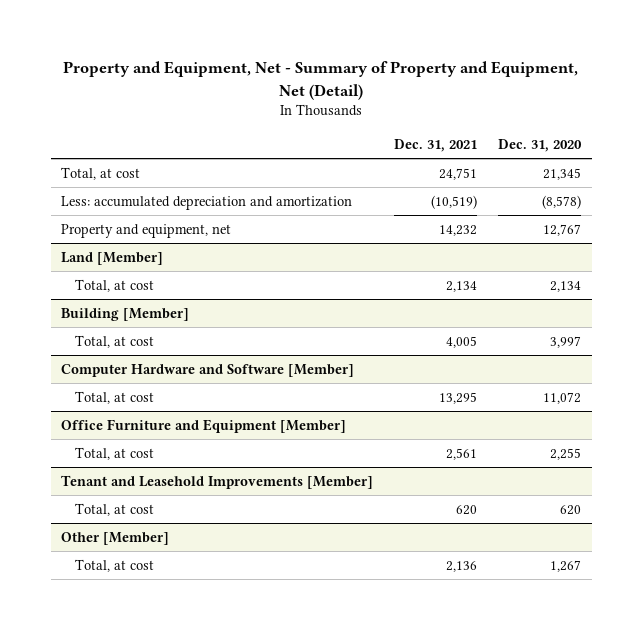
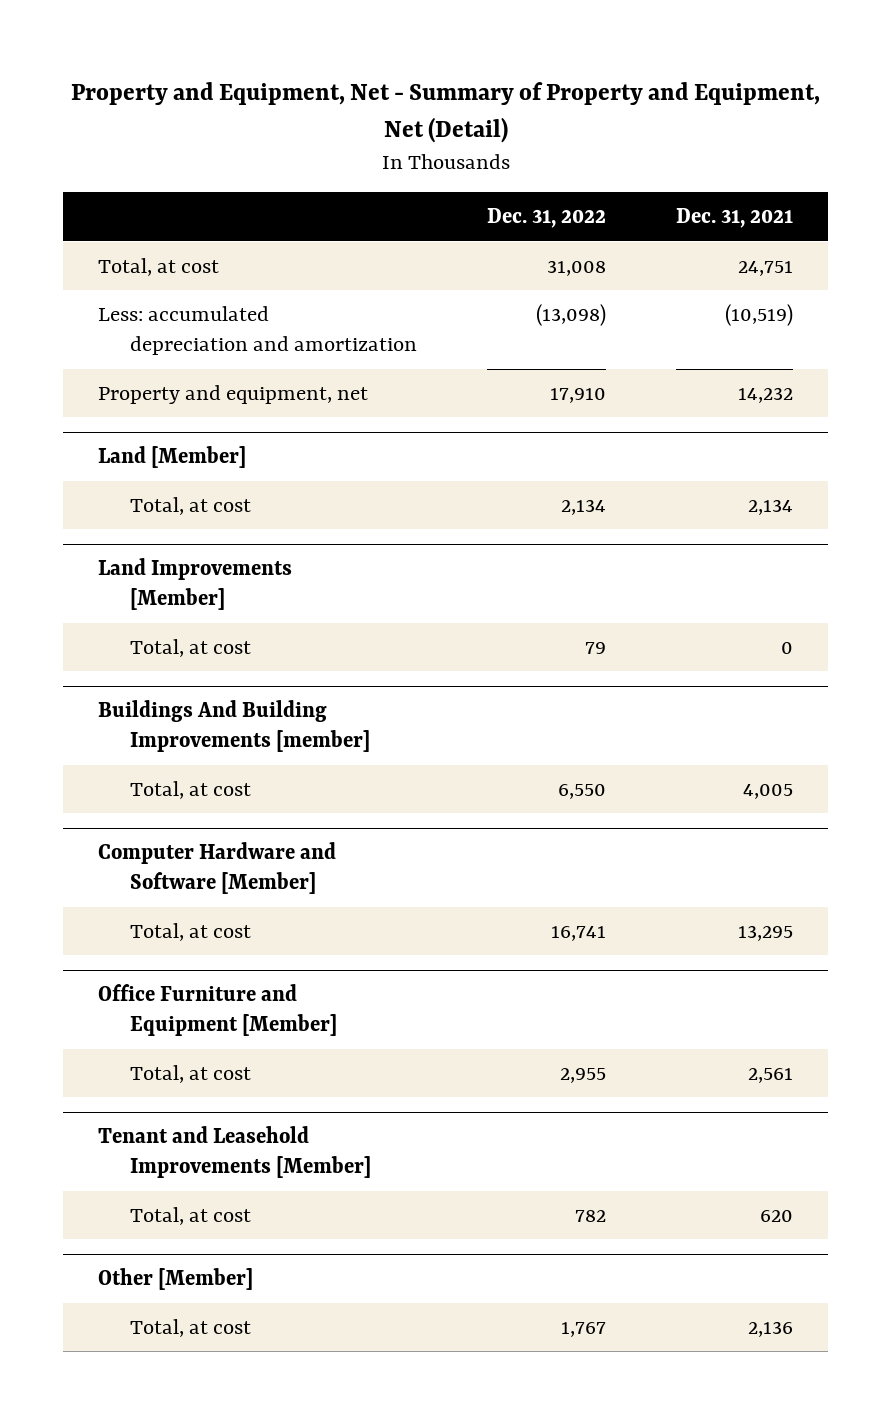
- | Dec. 31, 2021 | Dec. 31, 2020
+ | Dec. 31, 2022 | Dec. 31, 2021
- Building [Member]
+ Land Improvements [Member]
+ Total, at cost | 79 | 0
+ Buildings And Building Improvements [member]

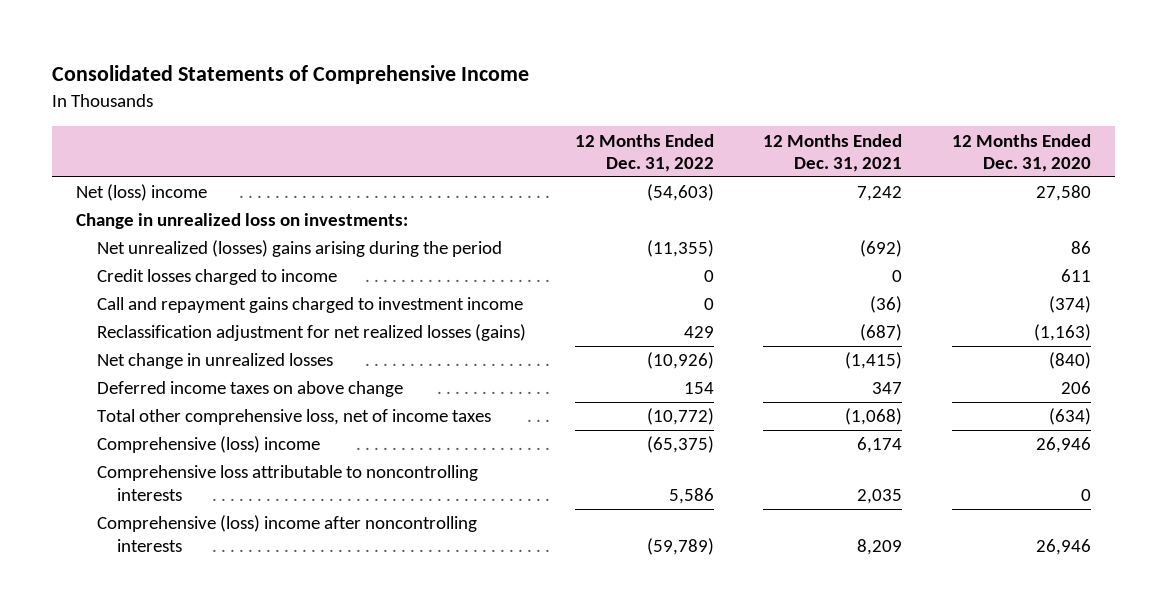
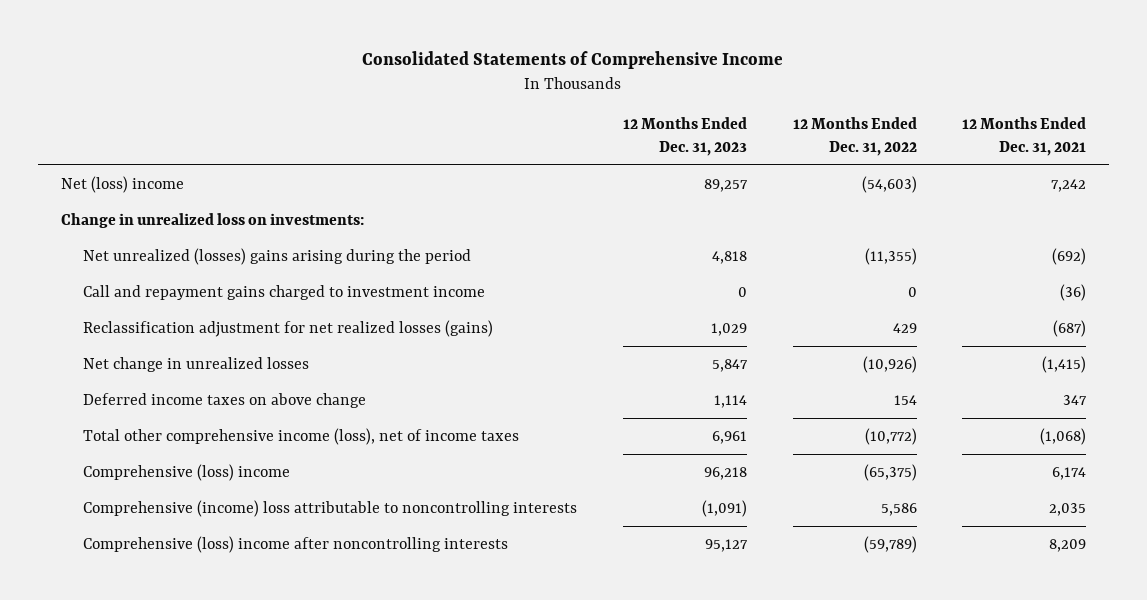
- | 12 Months Ended Dec. 31, 2022 | 12 Months Ended Dec. 31, 2021 | 12 Months Ended Dec. 31, 2020
+ | 12 Months Ended Dec. 31, 2023 | 12 Months Ended Dec. 31, 2022 | 12 Months Ended Dec. 31, 2021
- Credit losses charged to income | 0 | 0 | 611
- Total other comprehensive loss, net of income taxes | (10,772) | (1,068) | (634)
+ Total other comprehensive income (loss), net of income taxes | 6,961 | (10,772) | (1,068)
- Comprehensive loss attributable to noncontrolling interests | 5,586 | 2,035 | 0
+ Comprehensive (income) loss attributable to noncontrolling interests | (1,091) | 5,586 | 2,035

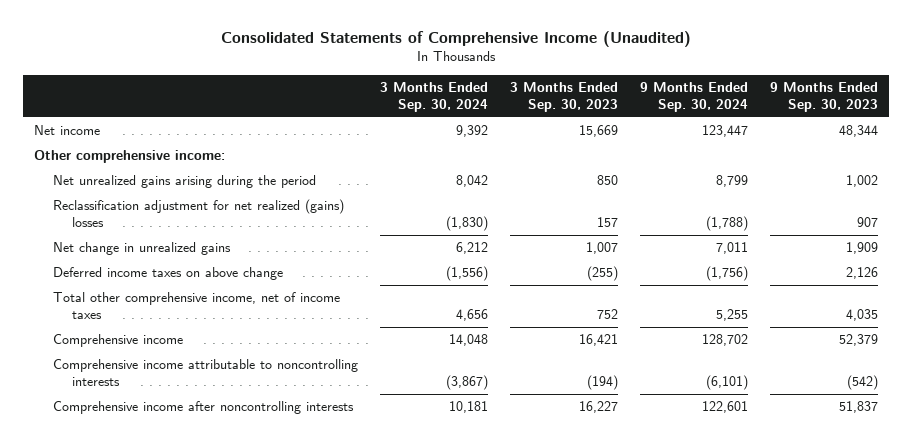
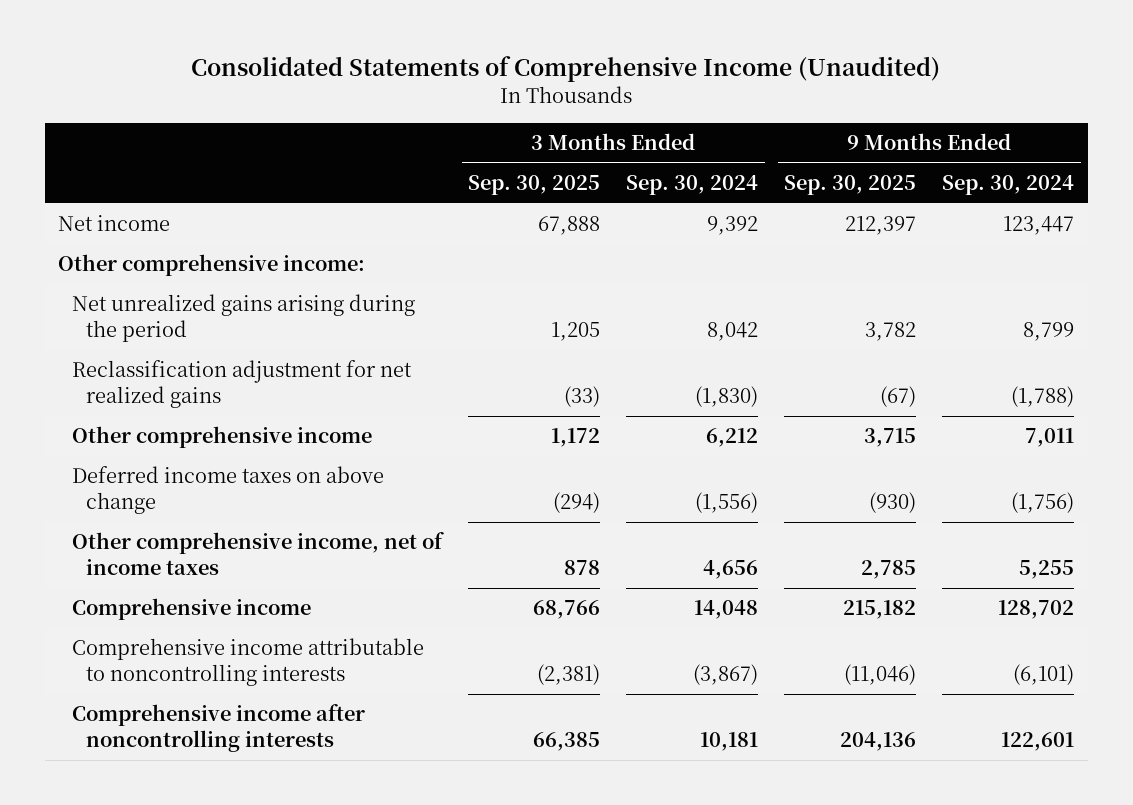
- | 3 Months Ended Sep. 30, 2024 | 3 Months Ended Sep. 30, 2023 | 9 Months Ended Sep. 30, 2024 | 9 Months Ended Sep. 30, 2023
+ | 3 Months Ended Sep. 30, 2025 | 3 Months Ended Sep. 30, 2024 | 9 Months Ended Sep. 30, 2025 | 9 Months Ended Sep. 30, 2024
- Reclassification adjustment for net realized (gains) losses | (1,830) | 157 | (1,788) | 907
- Net change in unrealized gains | 6,212 | 1,007 | 7,011 | 1,909
+ Reclassification adjustment for net realized gains | (33) | (1,830) | (67) | (1,788)
+ Other comprehensive income | 1,172 | 6,212 | 3,715 | 7,011
- Total other comprehensive income, net of income taxes | 4,656 | 752 | 5,255 | 4,035
+ Other comprehensive income, net of income taxes | 878 | 4,656 | 2,785 | 5,255

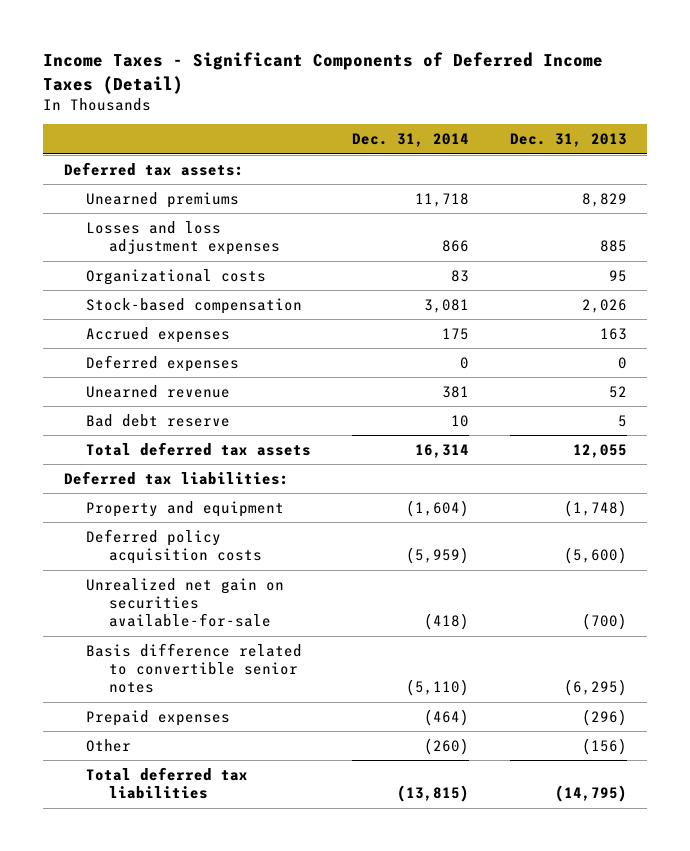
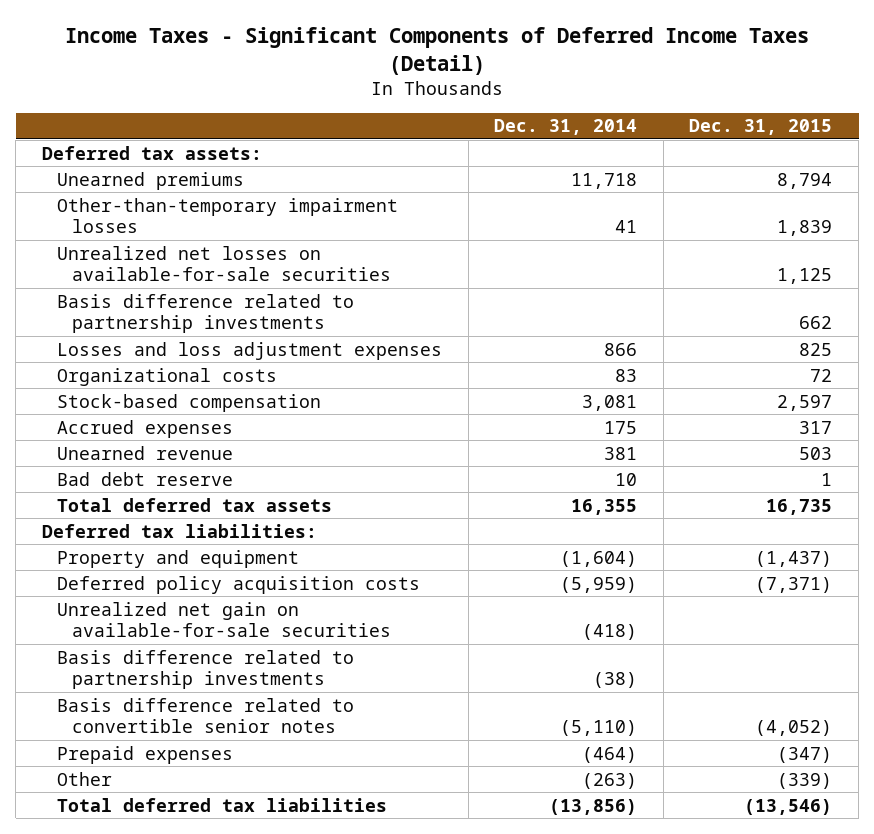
- | Dec. 31, 2014 | Dec. 31, 2013
+ | Dec. 31, 2014 | Dec. 31, 2015
+ Other-than-temporary impairment losses | 41 | 1,839
+ Unrealized net losses on available-for-sale securities | | 1,125
+ Basis difference related to partnership investments | | 662
- Deferred expenses | 0 | 0
- Total deferred tax assets | 16,314 | 12,055
+ Total deferred tax assets | 16,355 | 16,735
- Unrealized net gain on securities available-for-sale | (418) | (700)
+ Unrealized net gain on available-for-sale securities | (418) |
+ Basis difference related to partnership investments | (38) |
- Other | (260) | (156)
- Total deferred tax liabilities | (13,815) | (14,795)
+ Other | (263) | (339)
+ Total deferred tax liabilities | (13,856) | (13,546)

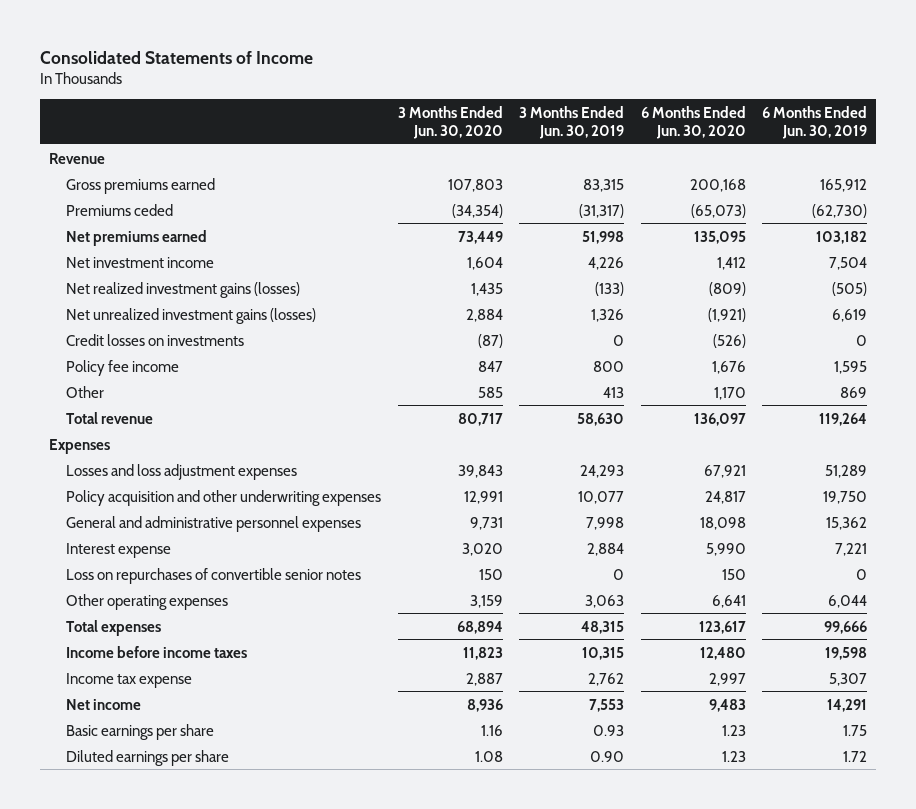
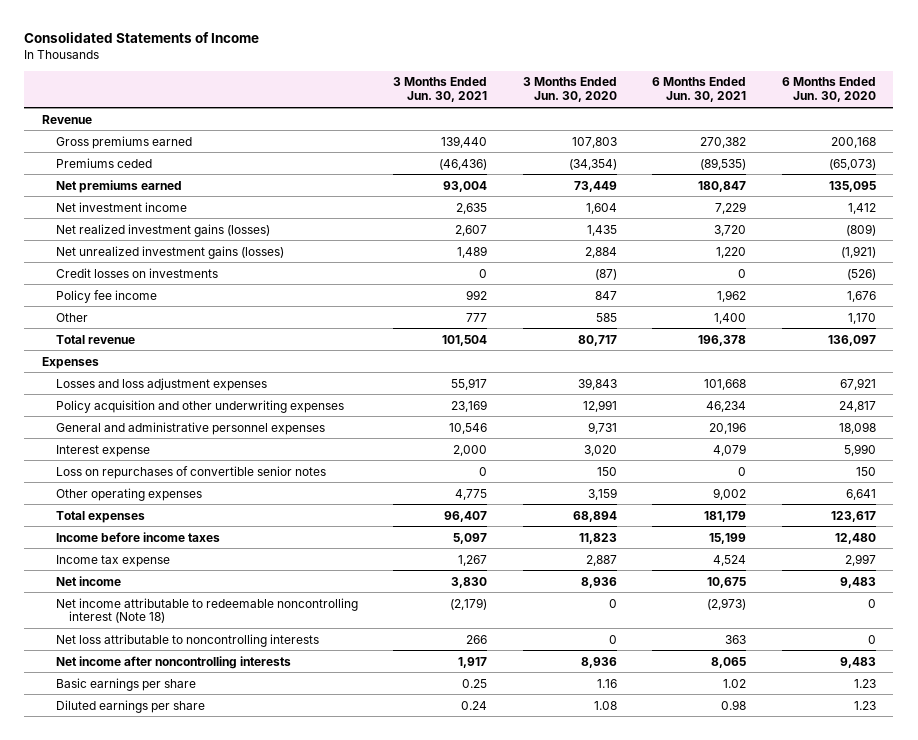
- | 3 Months Ended Jun. 30, 2020 | 3 Months Ended Jun. 30, 2019 | 6 Months Ended Jun. 30, 2020 | 6 Months Ended Jun. 30, 2019
+ | 3 Months Ended Jun. 30, 2021 | 3 Months Ended Jun. 30, 2020 | 6 Months Ended Jun. 30, 2021 | 6 Months Ended Jun. 30, 2020
+ Net income attributable to redeemable noncontrolling interest (Note 18) | (2,179) | 0 | (2,973) | 0
+ Net loss attributable to noncontrolling interests | 266 | 0 | 363 | 0
+ Net income after noncontrolling interests | 1,917 | 8,936 | 8,065 | 9,483

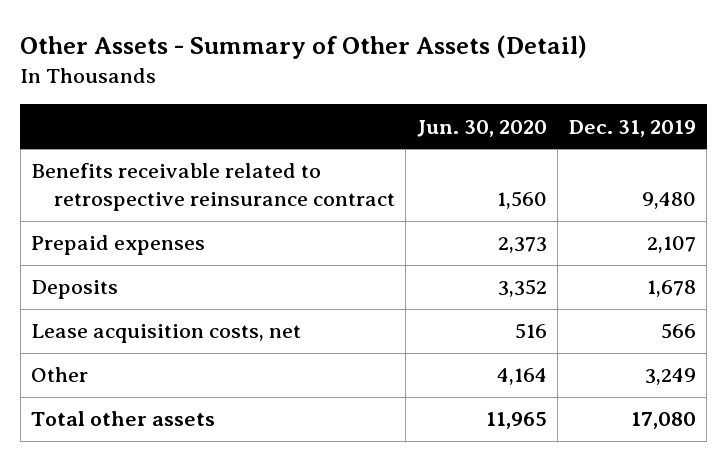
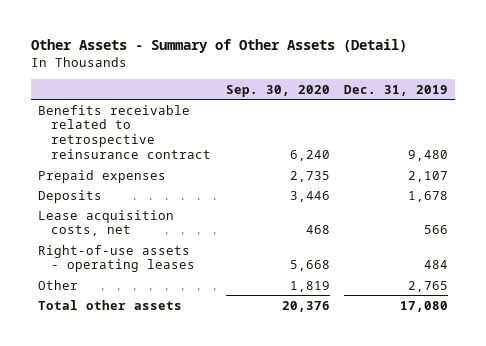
- | Jun. 30, 2020 | Dec. 31, 2019
+ | Sep. 30, 2020 | Dec. 31, 2019
- Other | 4,164 | 3,249
+ Right-of-use assets - operating leases | 5,668 | 484
+ Other | 1,819 | 2,765

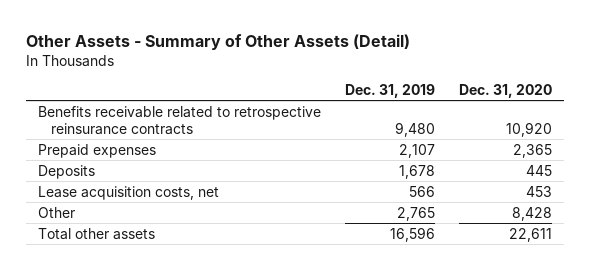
- | Sep. 30, 2020 | Dec. 31, 2019
+ | Dec. 31, 2019 | Dec. 31, 2020
- Benefits receivable related to retrospective reinsurance contract | 6,240 | 9,480
+ Benefits receivable related to retrospective reinsurance contracts | 9,480 | 10,920
- Right-of-use assets - operating leases | 5,668 | 484
- Total other assets | 20,376 | 17,080
+ Total other assets | 16,596 | 22,611

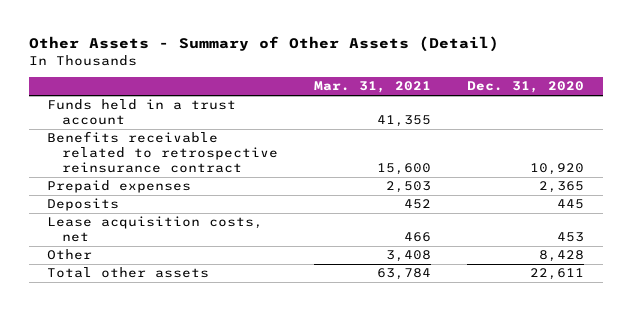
- | Dec. 31, 2019 | Dec. 31, 2020
+ | Mar. 31, 2021 | Dec. 31, 2020
- Benefits receivable related to retrospective reinsurance contracts | 9,480 | 10,920
+ Funds held in a trust account | 41,355 |
+ Benefits receivable related to retrospective reinsurance contract | 15,600 | 10,920

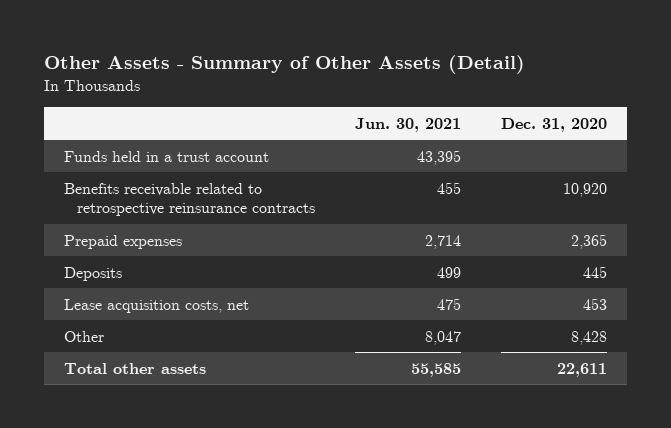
- | Mar. 31, 2021 | Dec. 31, 2020
+ | Jun. 30, 2021 | Dec. 31, 2020
- Benefits receivable related to retrospective reinsurance contract | 15,600 | 10,920
+ Benefits receivable related to retrospective reinsurance contracts | 455 | 10,920

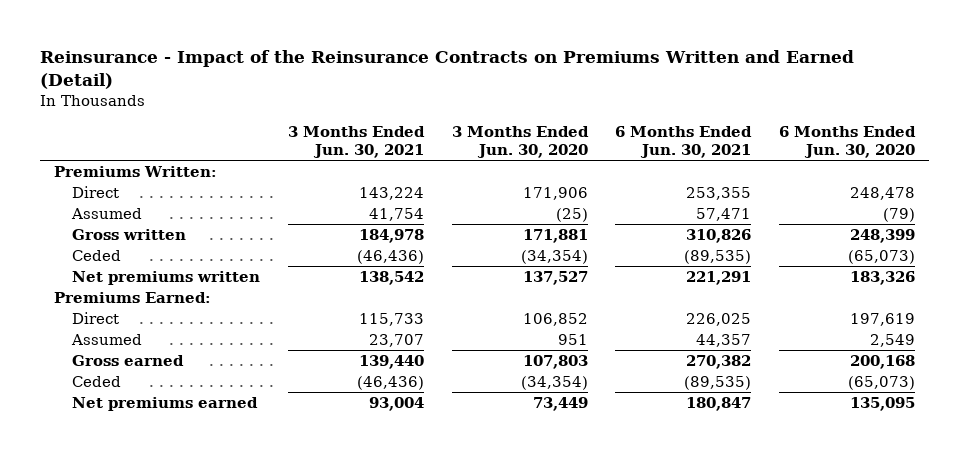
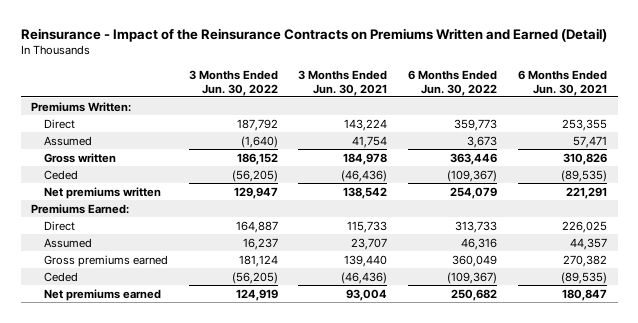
- | 3 Months Ended Jun. 30, 2021 | 3 Months Ended Jun. 30, 2020 | 6 Months Ended Jun. 30, 2021 | 6 Months Ended Jun. 30, 2020
+ | 3 Months Ended Jun. 30, 2022 | 3 Months Ended Jun. 30, 2021 | 6 Months Ended Jun. 30, 2022 | 6 Months Ended Jun. 30, 2021
- Gross earned | 139,440 | 107,803 | 270,382 | 200,168
+ Gross premiums earned | 181,124 | 139,440 | 360,049 | 270,382

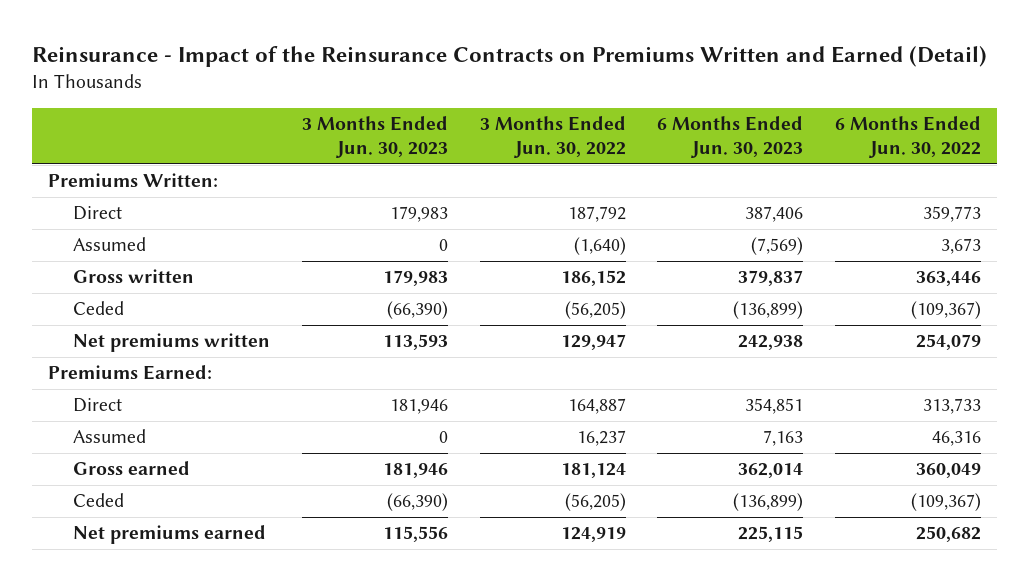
- | 3 Months Ended Jun. 30, 2022 | 3 Months Ended Jun. 30, 2021 | 6 Months Ended Jun. 30, 2022 | 6 Months Ended Jun. 30, 2021
+ | 3 Months Ended Jun. 30, 2023 | 3 Months Ended Jun. 30, 2022 | 6 Months Ended Jun. 30, 2023 | 6 Months Ended Jun. 30, 2022
- Gross premiums earned | 181,124 | 139,440 | 360,049 | 270,382
+ Gross earned | 181,946 | 181,124 | 362,014 | 360,049

